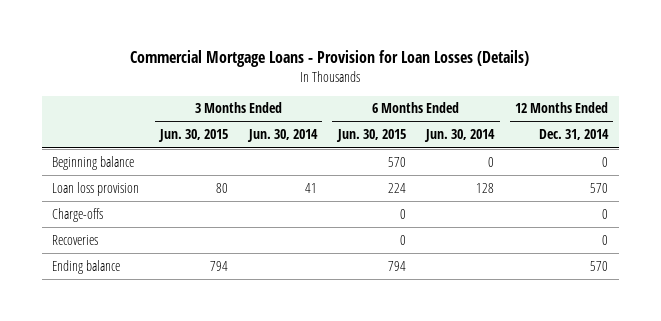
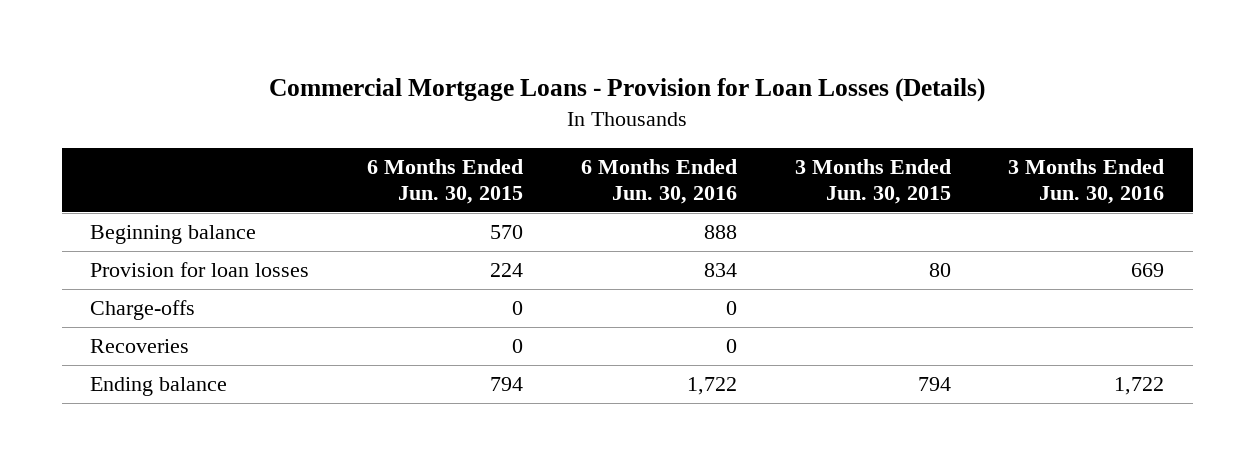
- | 3 Months Ended Jun. 30, 2015 | 3 Months Ended Jun. 30, 2014 | 6 Months Ended Jun. 30, 2015 | 6 Months Ended Jun. 30, 2014 | 12 Months Ended Dec. 31, 2014
+ | 6 Months Ended Jun. 30, 2015 | 6 Months Ended Jun. 30, 2016 | 3 Months Ended Jun. 30, 2015 | 3 Months Ended Jun. 30, 2016
- Loan loss provision | 80 | 41 | 224 | 128 | 570
+ Provision for loan losses | 224 | 834 | 80 | 669

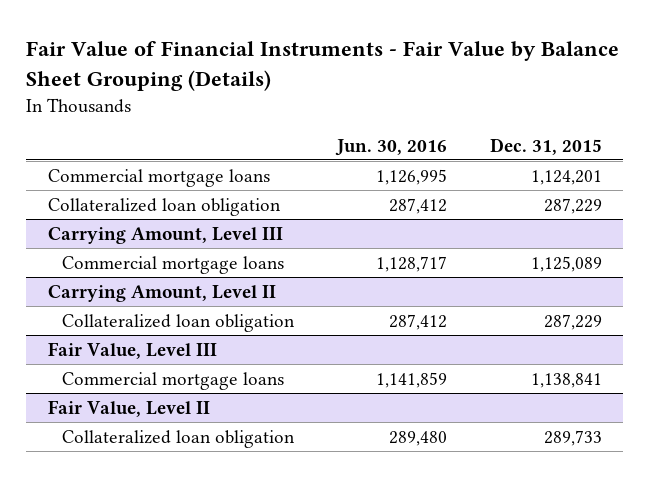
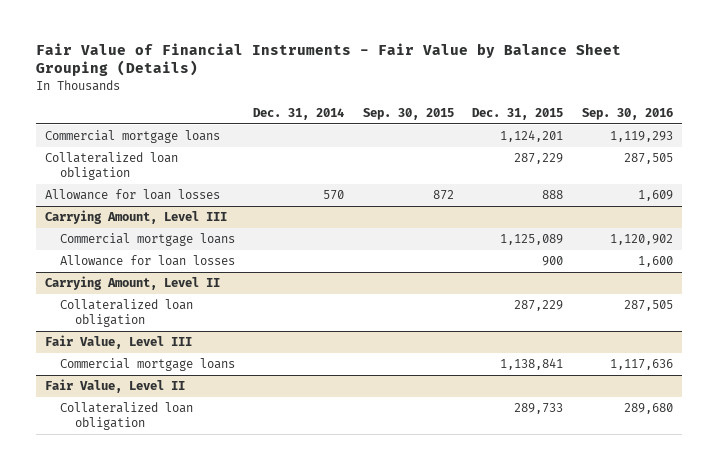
- | Jun. 30, 2016 | Dec. 31, 2015
+ | Dec. 31, 2014 | Sep. 30, 2015 | Dec. 31, 2015 | Sep. 30, 2016
+ Allowance for loan losses | 570 | 872 | 888 | 1,609
@ Carrying Amount, Level III
+ Allowance for loan losses | | | 900 | 1,600

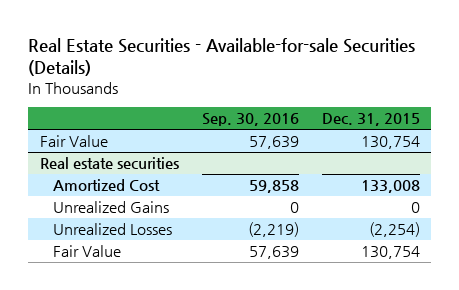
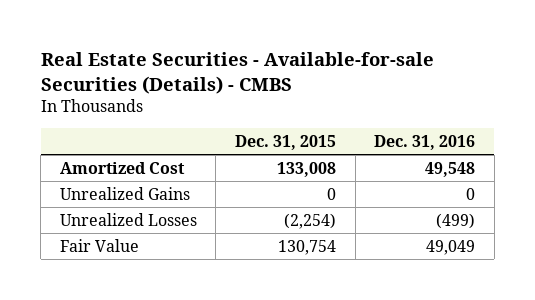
- Real Estate Securities - Available-for-sale Securities (Details)
+ Real Estate Securities - Available-for-sale Securities (Details) - CMBS
- | Sep. 30, 2016 | Dec. 31, 2015
+ | Dec. 31, 2015 | Dec. 31, 2016
- Fair Value | 57,639 | 130,754
- Real estate securities

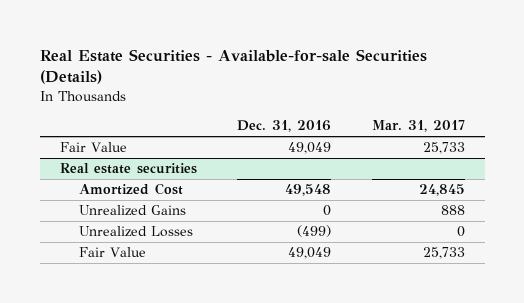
- Real Estate Securities - Available-for-sale Securities (Details) - CMBS
+ Real Estate Securities - Available-for-sale Securities (Details)
- | Dec. 31, 2015 | Dec. 31, 2016
+ | Dec. 31, 2016 | Mar. 31, 2017
+ Fair Value | 49,049 | 25,733
+ Real estate securities

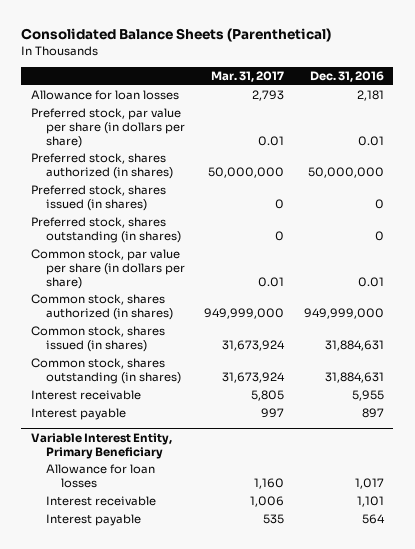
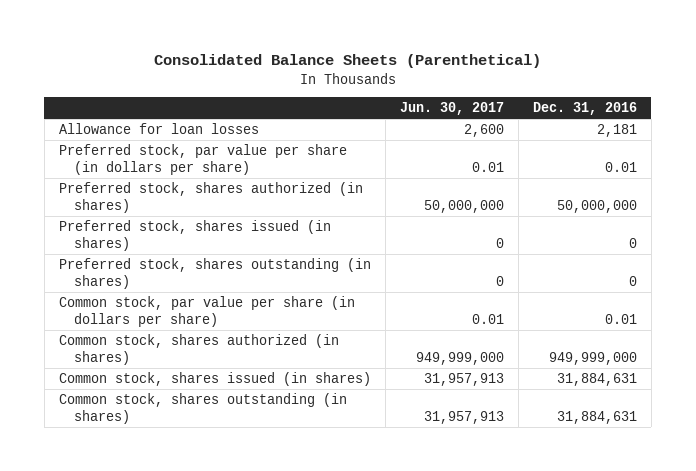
- | Mar. 31, 2017 | Dec. 31, 2016
+ | Jun. 30, 2017 | Dec. 31, 2016
- Interest receivable | 5,805 | 5,955
- Interest payable | 997 | 897
- Variable Interest Entity, Primary Beneficiary
- Allowance for loan losses | 1,160 | 1,017
- Interest receivable | 1,006 | 1,101
- Interest payable | 535 | 564

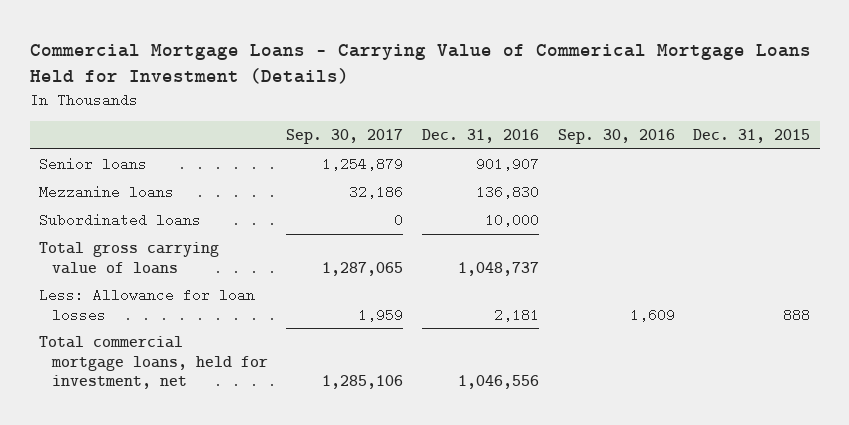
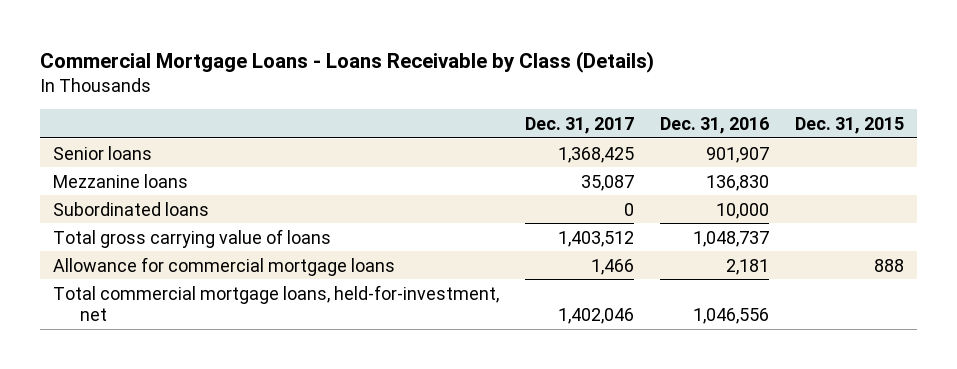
- Commercial Mortgage Loans - Carrying Value of Commerical Mortgage Loans Held for Investment (Details)
+ Commercial Mortgage Loans - Loans Receivable by Class (Details)
- | Sep. 30, 2017 | Dec. 31, 2016 | Sep. 30, 2016 | Dec. 31, 2015
+ | Dec. 31, 2017 | Dec. 31, 2016 | Dec. 31, 2015
- Less: Allowance for loan losses | 1,959 | 2,181 | 1,609 | 888
- Total commercial mortgage loans, held for investment, net | 1,285,106 | 1,046,556 | |
+ Allowance for commercial mortgage loans | 1,466 | 2,181 | 888
+ Total commercial mortgage loans, held-for-investment, net | 1,402,046 | 1,046,556 |

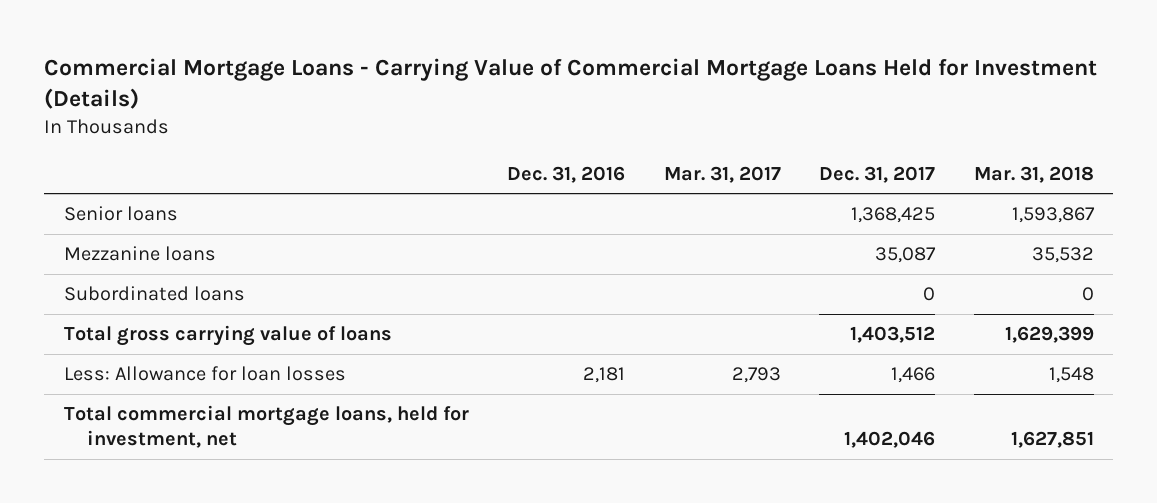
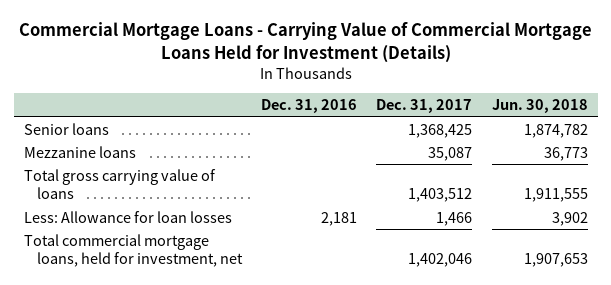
- | Dec. 31, 2016 | Mar. 31, 2017 | Dec. 31, 2017 | Mar. 31, 2018
+ | Dec. 31, 2016 | Dec. 31, 2017 | Jun. 30, 2018
- Subordinated loans | | | 0 | 0

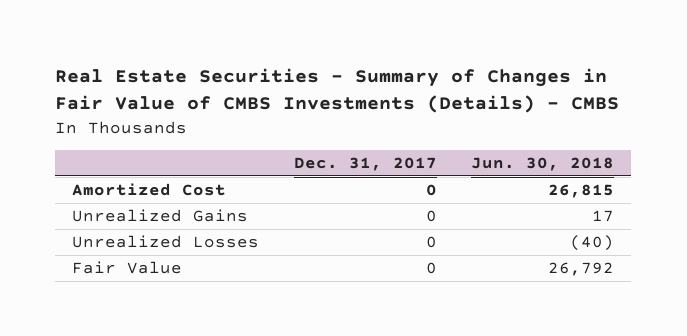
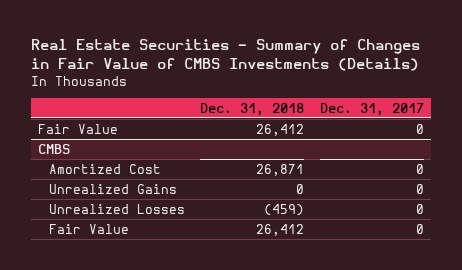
- Real Estate Securities - Summary of Changes in Fair Value of CMBS Investments (Details) - CMBS
+ Real Estate Securities - Summary of Changes in Fair Value of CMBS Investments (Details)
- | Dec. 31, 2017 | Jun. 30, 2018
+ | Dec. 31, 2018 | Dec. 31, 2017
+ Fair Value | 26,412 | 0
+ CMBS

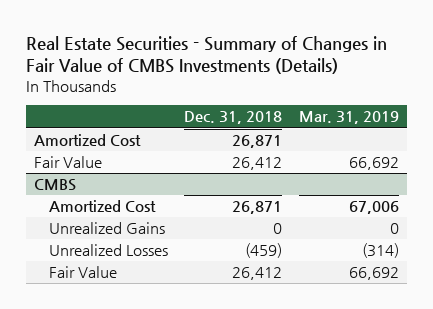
- | Dec. 31, 2018 | Dec. 31, 2017
+ | Dec. 31, 2018 | Mar. 31, 2019
+ Amortized Cost | 26,871 |

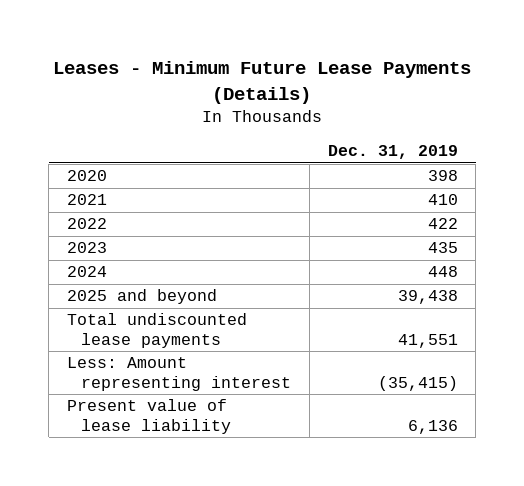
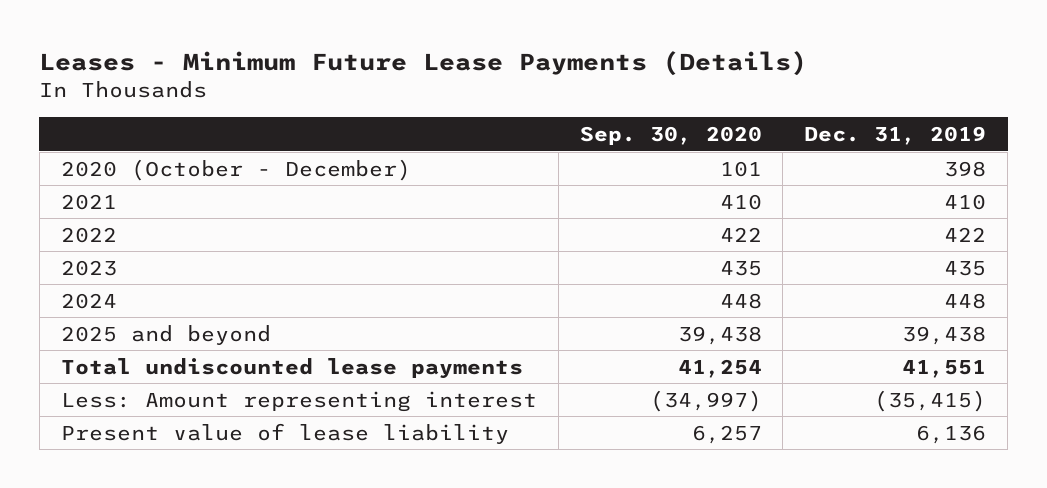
- | Dec. 31, 2019
+ | Sep. 30, 2020 | Dec. 31, 2019
- 2020 | 398
+ 2020 (October - December) | 101 | 398

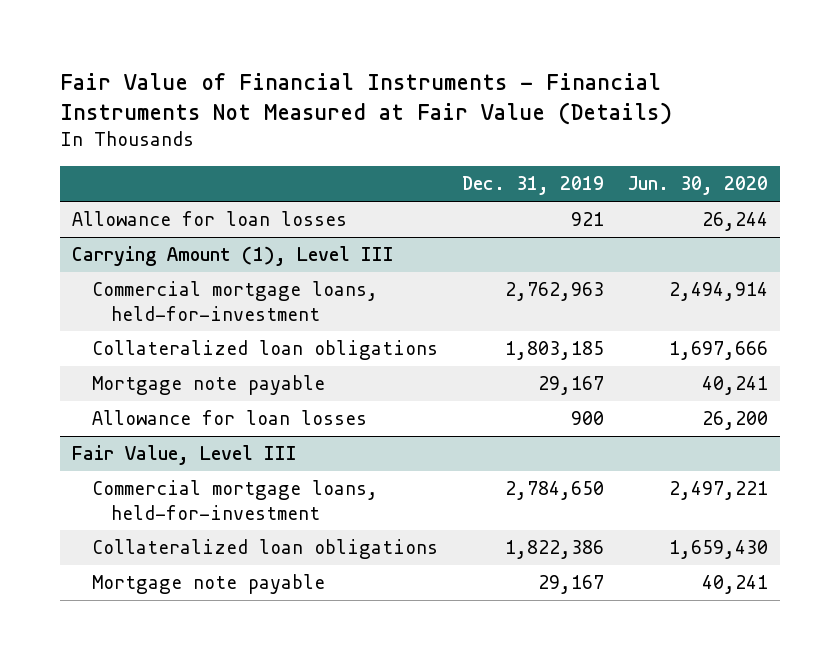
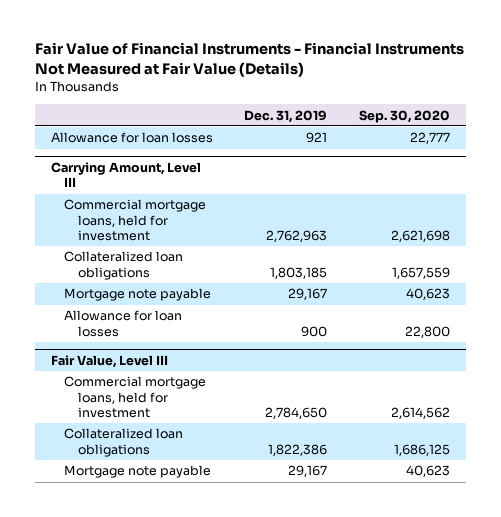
- | Dec. 31, 2019 | Jun. 30, 2020
+ | Dec. 31, 2019 | Sep. 30, 2020
- Carrying Amount (1), Level III
- Commercial mortgage loans, held-for-investment | 2,762,963 | 2,494,914
+ Carrying Amount, Level III
+ Commercial mortgage loans, held for investment | 2,762,963 | 2,621,698
@ Fair Value, Level III
- Commercial mortgage loans, held-for-investment | 2,784,650 | 2,497,221
+ Commercial mortgage loans, held for investment | 2,784,650 | 2,614,562

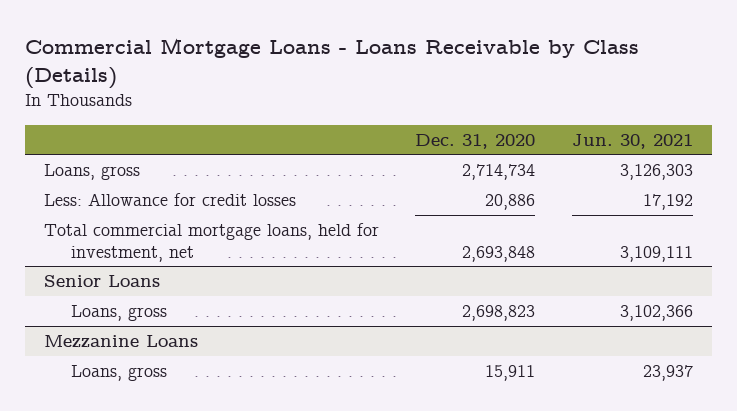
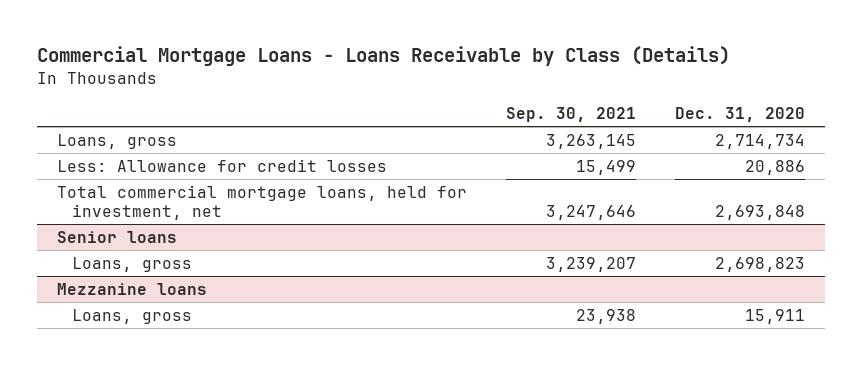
- | Dec. 31, 2020 | Jun. 30, 2021
+ | Sep. 30, 2021 | Dec. 31, 2020
- Senior Loans
+ Senior loans
- Mezzanine Loans
+ Mezzanine loans

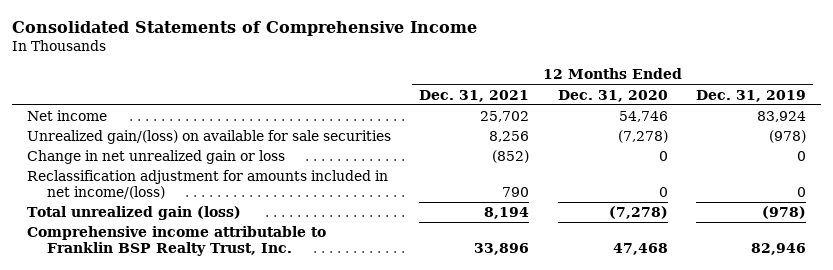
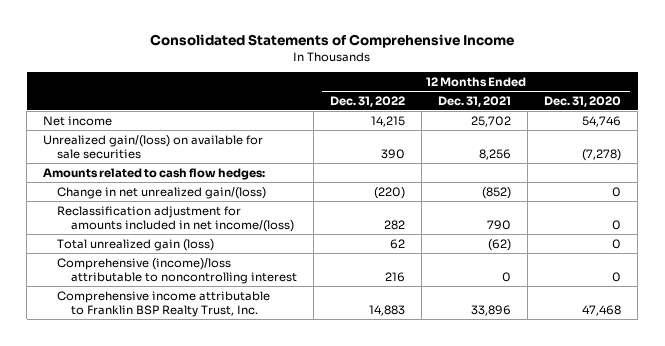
- | 12 Months Ended Dec. 31, 2021 | 12 Months Ended Dec. 31, 2020 | 12 Months Ended Dec. 31, 2019
+ | 12 Months Ended Dec. 31, 2022 | 12 Months Ended Dec. 31, 2021 | 12 Months Ended Dec. 31, 2020
- Change in net unrealized gain or loss | (852) | 0 | 0
+ Amounts related to cash flow hedges:
+ Change in net unrealized gain/(loss) | (220) | (852) | 0
- Total unrealized gain (loss) | 8,194 | (7,278) | (978)
+ Total unrealized gain (loss) | 62 | (62) | 0
+ Comprehensive (income)/loss attributable to noncontrolling interest | 216 | 0 | 0

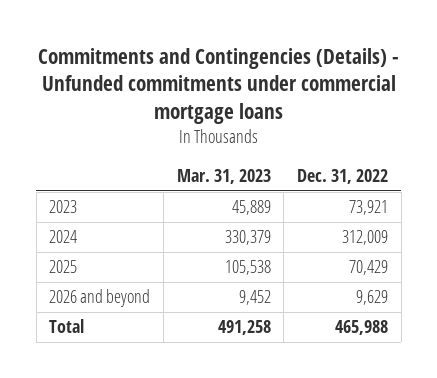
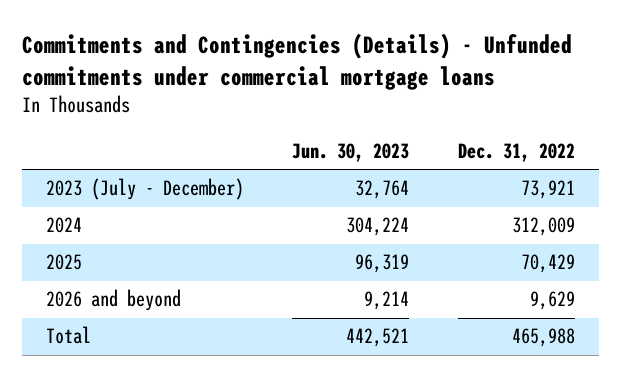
- | Mar. 31, 2023 | Dec. 31, 2022
+ | Jun. 30, 2023 | Dec. 31, 2022
- 2023 | 45,889 | 73,921
+ 2023 (July - December) | 32,764 | 73,921

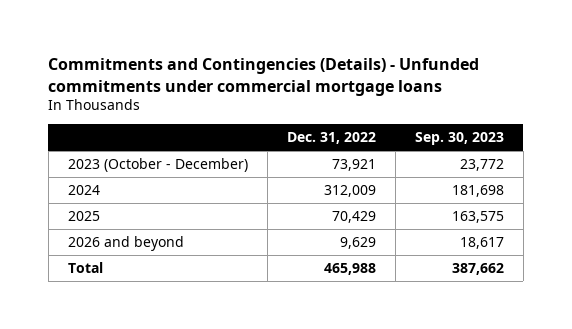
- | Jun. 30, 2023 | Dec. 31, 2022
+ | Dec. 31, 2022 | Sep. 30, 2023
- 2023 (July - December) | 32,764 | 73,921
+ 2023 (October - December) | 73,921 | 23,772

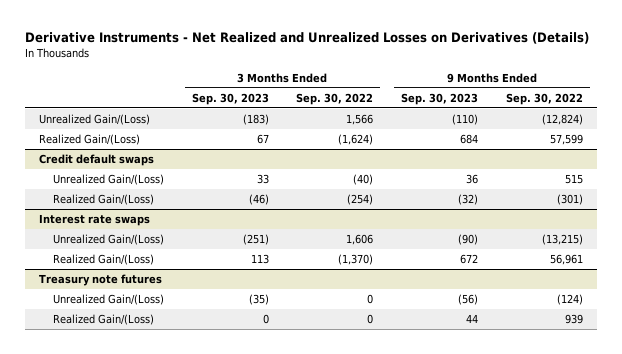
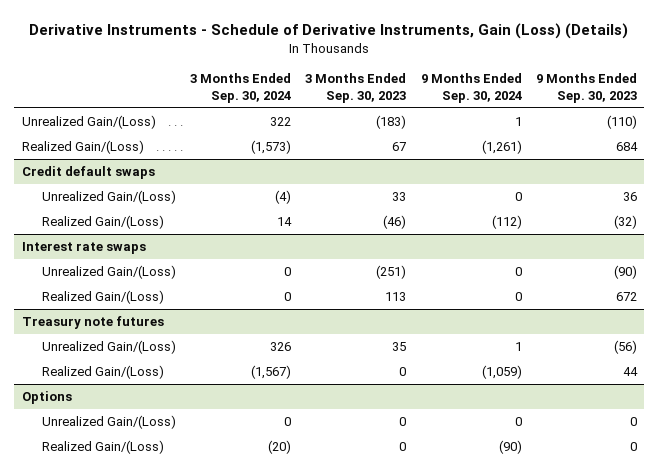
- Derivative Instruments - Net Realized and Unrealized Losses on Derivatives (Details)
+ Derivative Instruments - Schedule of Derivative Instruments, Gain (Loss) (Details)
- | 3 Months Ended Sep. 30, 2023 | 3 Months Ended Sep. 30, 2022 | 9 Months Ended Sep. 30, 2023 | 9 Months Ended Sep. 30, 2022
+ | 3 Months Ended Sep. 30, 2024 | 3 Months Ended Sep. 30, 2023 | 9 Months Ended Sep. 30, 2024 | 9 Months Ended Sep. 30, 2023
@ Treasury note futures
- Unrealized Gain/(Loss) | (35) | 0 | (56) | (124)
+ Unrealized Gain/(Loss) | 326 | 35 | 1 | (56)
+ Options
+ Unrealized Gain/(Loss) | 0 | 0 | 0 | 0
+ Realized Gain/(Loss) | (20) | 0 | (90) | 0

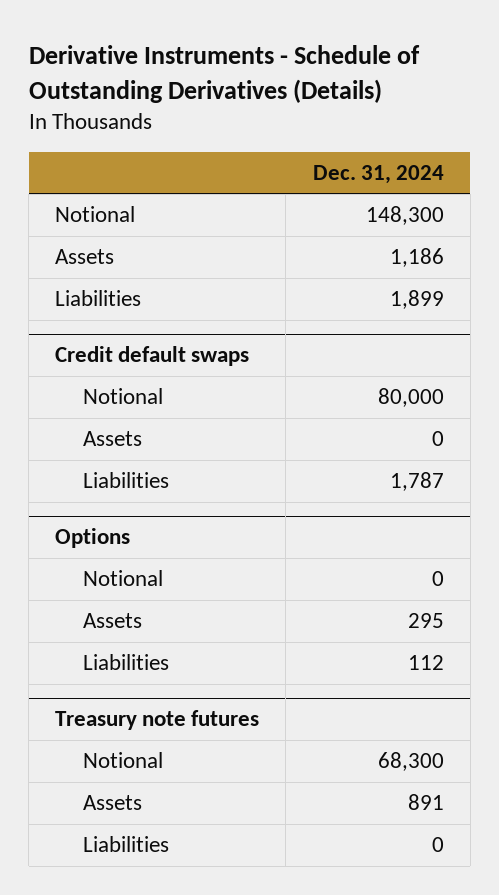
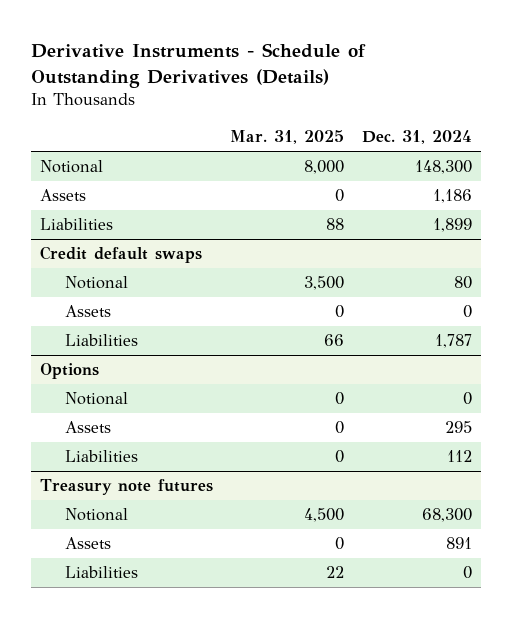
- | Dec. 31, 2024
+ | Mar. 31, 2025 | Dec. 31, 2024
@ Credit default swaps
- Notional | 80,000
+ Notional | 3,500 | 80

